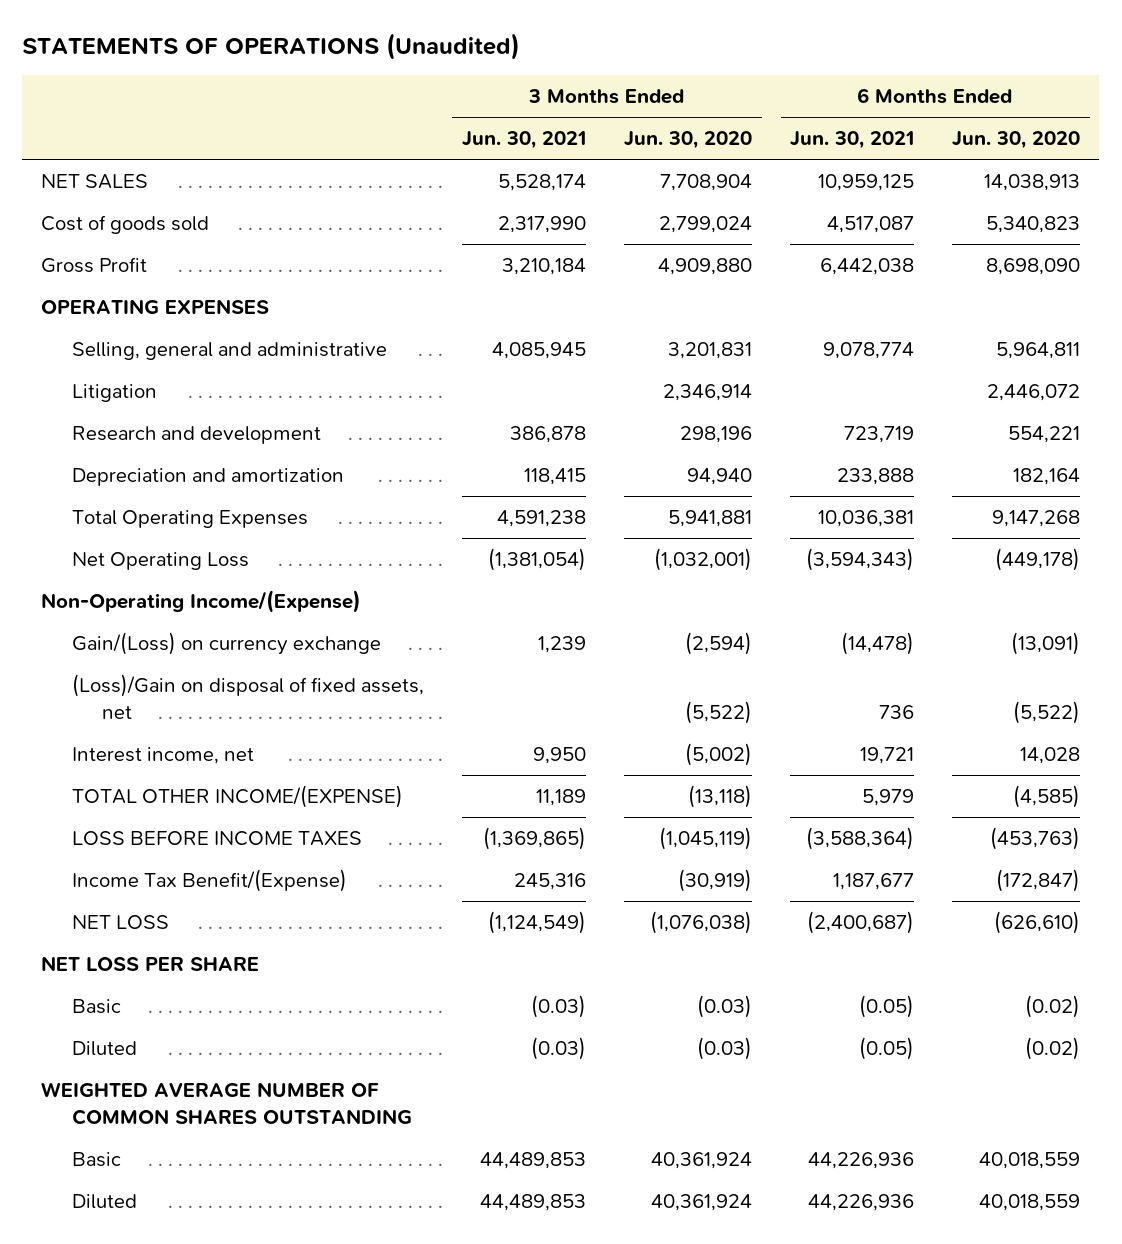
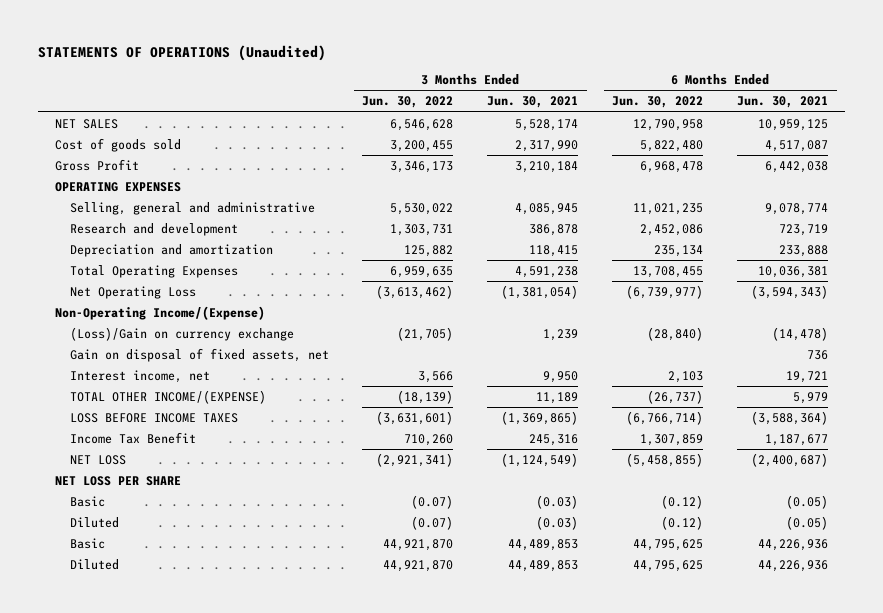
- | 3 Months Ended Jun. 30, 2021 | 3 Months Ended Jun. 30, 2020 | 6 Months Ended Jun. 30, 2021 | 6 Months Ended Jun. 30, 2020
+ | 3 Months Ended Jun. 30, 2022 | 3 Months Ended Jun. 30, 2021 | 6 Months Ended Jun. 30, 2022 | 6 Months Ended Jun. 30, 2021
- Litigation | | 2,346,914 | | 2,446,072
- Gain/(Loss) on currency exchange | 1,239 | (2,594) | (14,478) | (13,091)
- (Loss)/Gain on disposal of fixed assets, net | | (5,522) | 736 | (5,522)
+ (Loss)/Gain on currency exchange | (21,705) | 1,239 | (28,840) | (14,478)
+ Gain on disposal of fixed assets, net | | | | 736
- Income Tax Benefit/(Expense) | 245,316 | (30,919) | 1,187,677 | (172,847)
+ Income Tax Benefit | 710,260 | 245,316 | 1,307,859 | 1,187,677
- WEIGHTED AVERAGE NUMBER OF COMMON SHARES OUTSTANDING

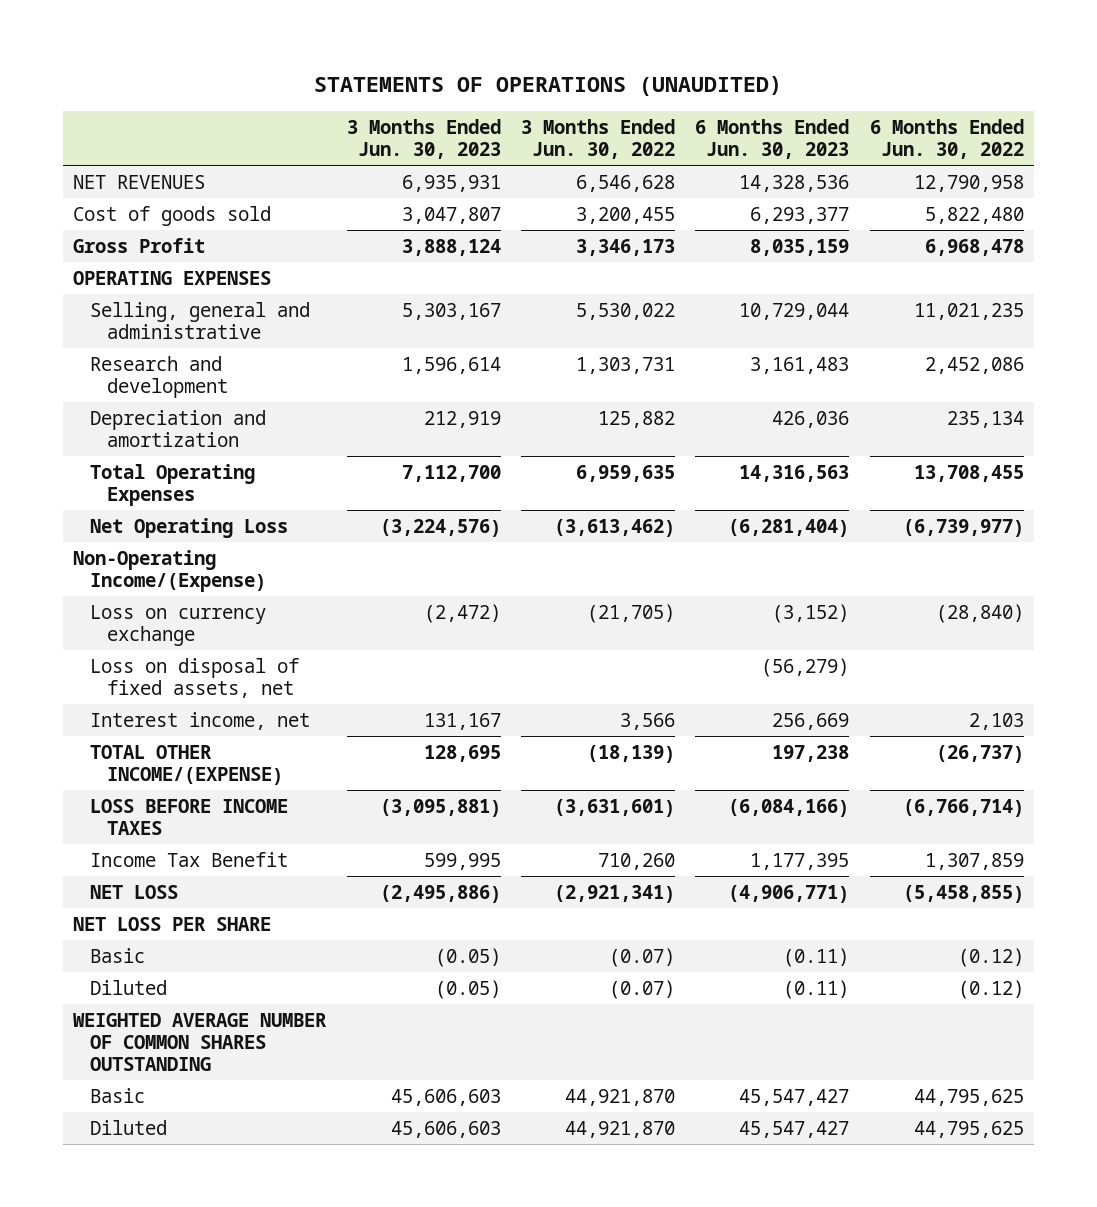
- STATEMENTS OF OPERATIONS (Unaudited)
+ STATEMENTS OF OPERATIONS (UNAUDITED)
- | 3 Months Ended Jun. 30, 2022 | 3 Months Ended Jun. 30, 2021 | 6 Months Ended Jun. 30, 2022 | 6 Months Ended Jun. 30, 2021
+ | 3 Months Ended Jun. 30, 2023 | 3 Months Ended Jun. 30, 2022 | 6 Months Ended Jun. 30, 2023 | 6 Months Ended Jun. 30, 2022
- NET SALES | 6,546,628 | 5,528,174 | 12,790,958 | 10,959,125
+ NET REVENUES | 6,935,931 | 6,546,628 | 14,328,536 | 12,790,958
- (Loss)/Gain on currency exchange | (21,705) | 1,239 | (28,840) | (14,478)
- Gain on disposal of fixed assets, net | | | | 736
+ Loss on currency exchange | (2,472) | (21,705) | (3,152) | (28,840)
+ Loss on disposal of fixed assets, net | | | (56,279) |
+ WEIGHTED AVERAGE NUMBER OF COMMON SHARES OUTSTANDING

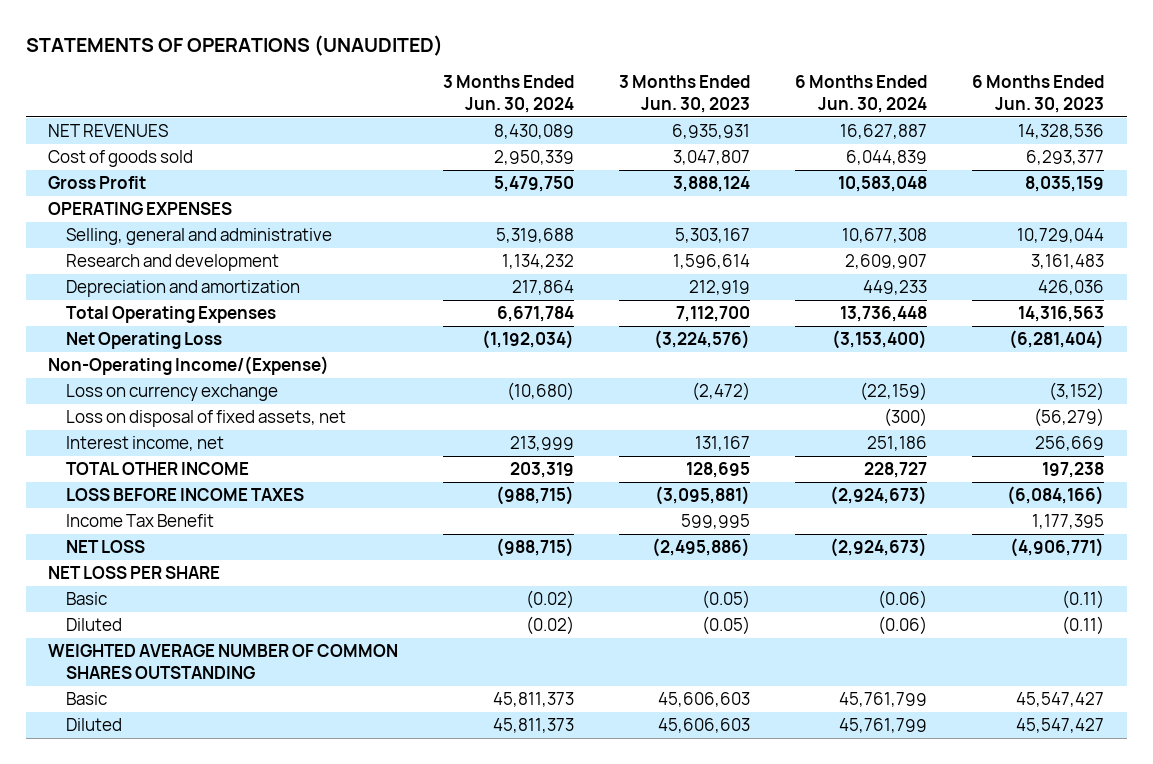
- | 3 Months Ended Jun. 30, 2023 | 3 Months Ended Jun. 30, 2022 | 6 Months Ended Jun. 30, 2023 | 6 Months Ended Jun. 30, 2022
+ | 3 Months Ended Jun. 30, 2024 | 3 Months Ended Jun. 30, 2023 | 6 Months Ended Jun. 30, 2024 | 6 Months Ended Jun. 30, 2023
- TOTAL OTHER INCOME/(EXPENSE) | 128,695 | (18,139) | 197,238 | (26,737)
+ TOTAL OTHER INCOME | 203,319 | 128,695 | 228,727 | 197,238

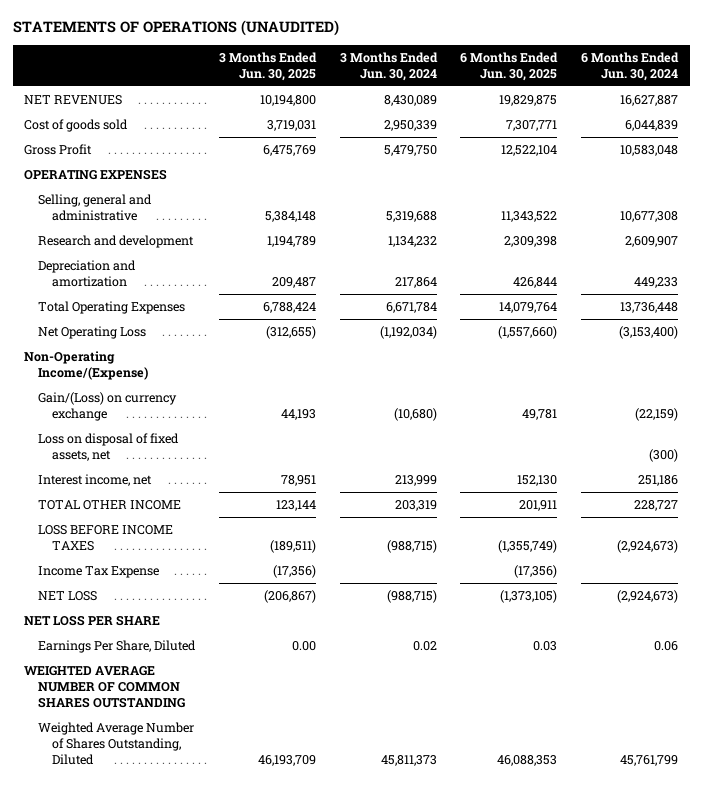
- | 3 Months Ended Jun. 30, 2024 | 3 Months Ended Jun. 30, 2023 | 6 Months Ended Jun. 30, 2024 | 6 Months Ended Jun. 30, 2023
+ | 3 Months Ended Jun. 30, 2025 | 3 Months Ended Jun. 30, 2024 | 6 Months Ended Jun. 30, 2025 | 6 Months Ended Jun. 30, 2024
- Loss on currency exchange | (10,680) | (2,472) | (22,159) | (3,152)
+ Gain/(Loss) on currency exchange | 44,193 | (10,680) | 49,781 | (22,159)
- Income Tax Benefit | | 599,995 | | 1,177,395
+ Income Tax Expense | (17,356) | | (17,356) |
- Basic | (0.02) | (0.05) | (0.06) | (0.11)
- Diluted | (0.02) | (0.05) | (0.06) | (0.11)
+ Earnings Per Share, Diluted | 0.00 | 0.02 | 0.03 | 0.06
- Basic | 45,811,373 | 45,606,603 | 45,761,799 | 45,547,427
- Diluted | 45,811,373 | 45,606,603 | 45,761,799 | 45,547,427
+ Weighted Average Number of Shares Outstanding, Diluted | 46,193,709 | 45,811,373 | 46,088,353 | 45,761,799

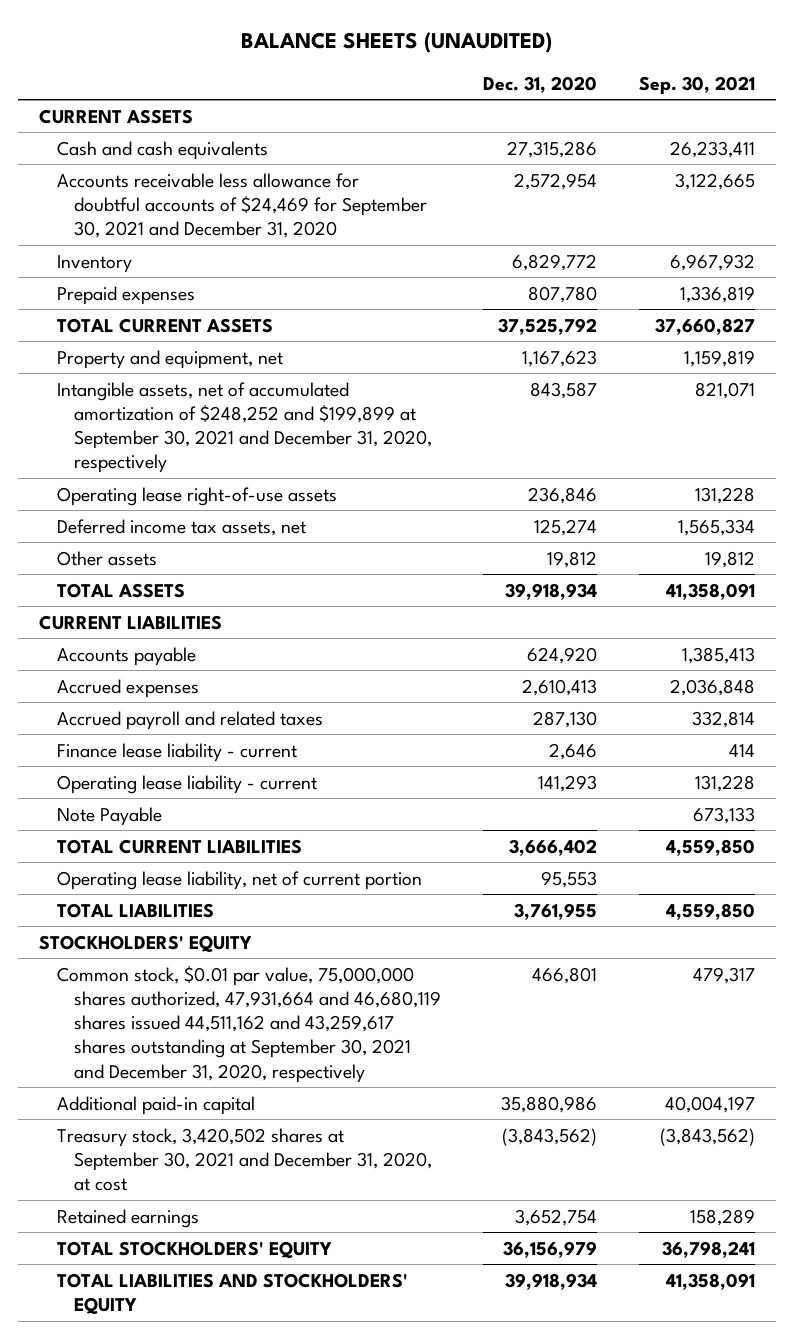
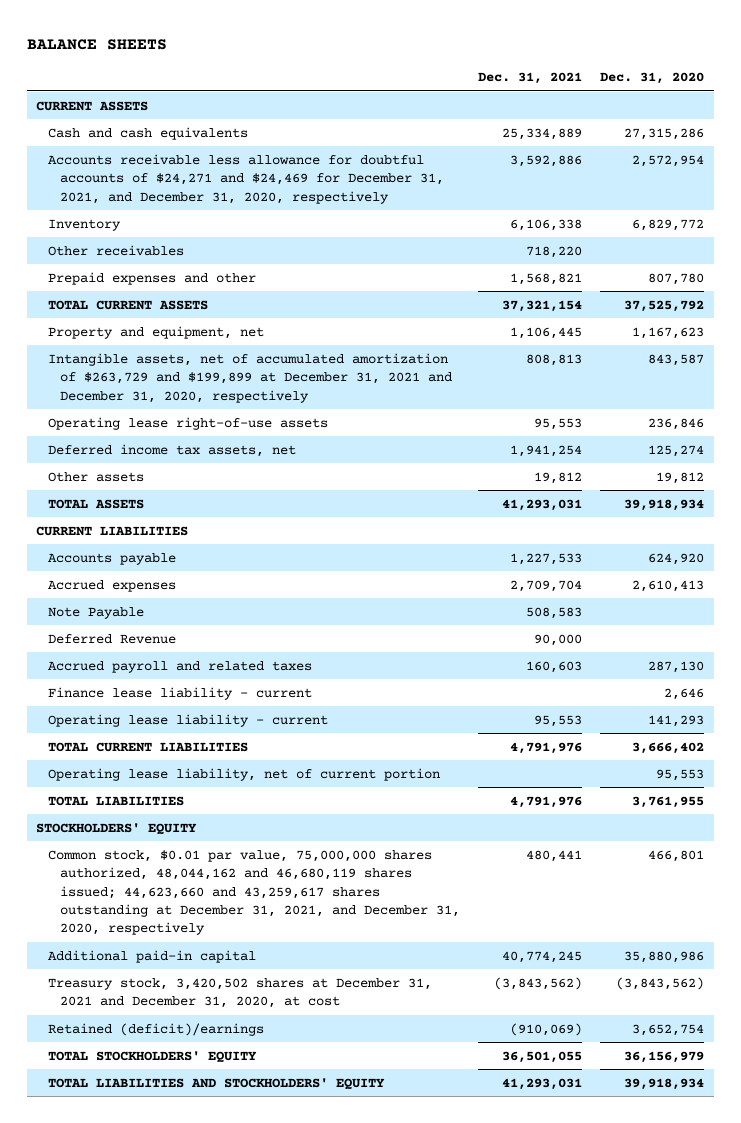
- BALANCE SHEETS (UNAUDITED)
+ BALANCE SHEETS
- | Dec. 31, 2020 | Sep. 30, 2021
+ | Dec. 31, 2021 | Dec. 31, 2020
- Accounts receivable less allowance for doubtful accounts of $24,469 for September 30, 2021 and December 31, 2020 | 2,572,954 | 3,122,665
+ Accounts receivable less allowance for doubtful accounts of $24,271 and $24,469 for December 31, 2021, and December 31, 2020, respectively | 3,592,886 | 2,572,954
- Prepaid expenses | 807,780 | 1,336,819
+ Other receivables | 718,220 |
+ Prepaid expenses and other | 1,568,821 | 807,780
- Intangible assets, net of accumulated amortization of $248,252 and $199,899 at September 30, 2021 and December 31, 2020, respectively | 843,587 | 821,071
+ Intangible assets, net of accumulated amortization of $263,729 and $199,899 at December 31, 2021 and December 31, 2020, respectively | 808,813 | 843,587
moved up: Note Payable | 508,583 |
+ Deferred Revenue | 90,000 |
- Common stock, $0.01 par value, 75,000,000 shares authorized, 47,931,664 and 46,680,119 shares issued 44,511,162 and 43,259,617 shares outstanding at September 30, 2021 and December 31, 2020, respectively | 466,801 | 479,317
+ Common stock, $0.01 par value, 75,000,000 shares authorized, 48,044,162 and 46,680,119 shares issued; 44,623,660 and 43,259,617 shares outstanding at December 31, 2021, and December 31, 2020, respectively | 480,441 | 466,801
- Treasury stock, 3,420,502 shares at September 30, 2021 and December 31, 2020, at cost | (3,843,562) | (3,843,562)
- Retained earnings | 3,652,754 | 158,289
+ Treasury stock, 3,420,502 shares at December 31, 2021 and December 31, 2020, at cost | (3,843,562) | (3,843,562)
+ Retained (deficit)/earnings | (910,069) | 3,652,754

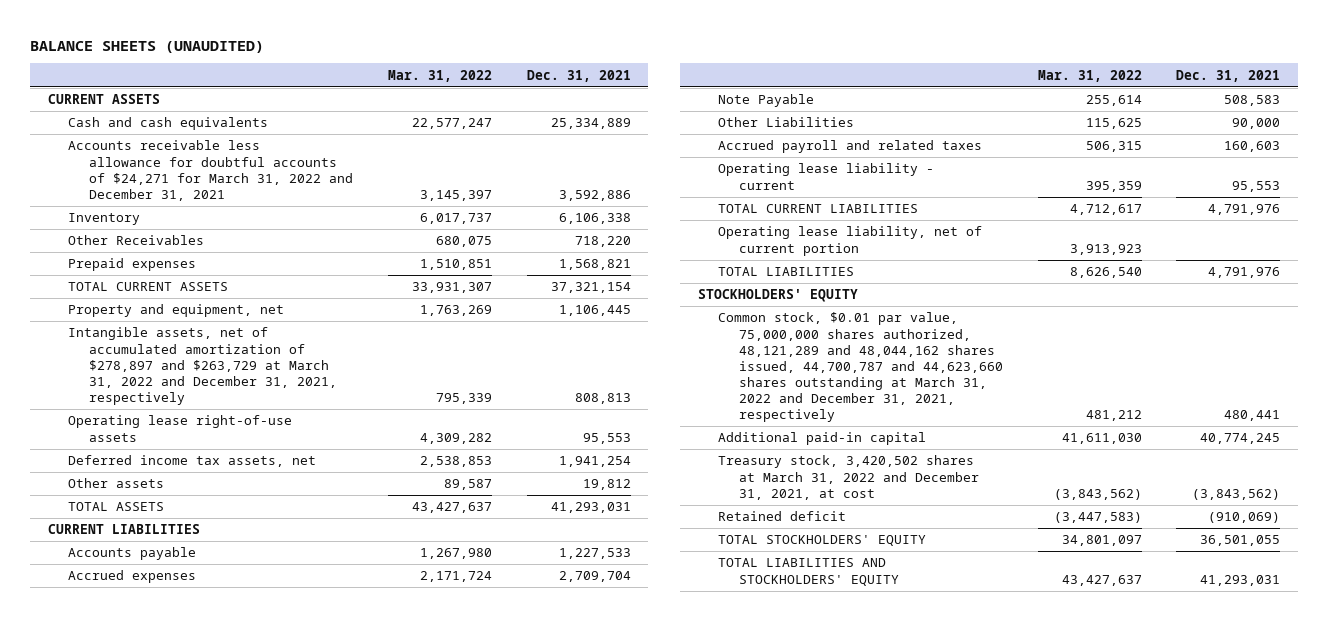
- BALANCE SHEETS
+ BALANCE SHEETS (UNAUDITED)
- | Dec. 31, 2021 | Dec. 31, 2020
+ | Mar. 31, 2022 | Dec. 31, 2021
- Accounts receivable less allowance for doubtful accounts of $24,271 and $24,469 for December 31, 2021, and December 31, 2020, respectively | 3,592,886 | 2,572,954
+ Accounts receivable less allowance for doubtful accounts of $24,271 for March 31, 2022 and December 31, 2021 | 3,145,397 | 3,592,886
- Other receivables | 718,220 |
- Prepaid expenses and other | 1,568,821 | 807,780
+ Other Receivables | 680,075 | 718,220
+ Prepaid expenses | 1,510,851 | 1,568,821
- Intangible assets, net of accumulated amortization of $263,729 and $199,899 at December 31, 2021 and December 31, 2020, respectively | 808,813 | 843,587
+ Intangible assets, net of accumulated amortization of $278,897 and $263,729 at March 31, 2022 and December 31, 2021, respectively | 795,339 | 808,813
- Deferred Revenue | 90,000 |
+ Other Liabilities | 115,625 | 90,000
- Finance lease liability - current | | 2,646
- Common stock, $0.01 par value, 75,000,000 shares authorized, 48,044,162 and 46,680,119 shares issued; 44,623,660 and 43,259,617 shares outstanding at December 31, 2021, and December 31, 2020, respectively | 480,441 | 466,801
+ Common stock, $0.01 par value, 75,000,000 shares authorized, 48,121,289 and 48,044,162 shares issued, 44,700,787 and 44,623,660 shares outstanding at March 31, 2022 and December 31, 2021, respectively | 481,212 | 480,441
- Treasury stock, 3,420,502 shares at December 31, 2021 and December 31, 2020, at cost | (3,843,562) | (3,843,562)
- Retained (deficit)/earnings | (910,069) | 3,652,754
+ Treasury stock, 3,420,502 shares at March 31, 2022 and December 31, 2021, at cost | (3,843,562) | (3,843,562)
+ Retained deficit | (3,447,583) | (910,069)

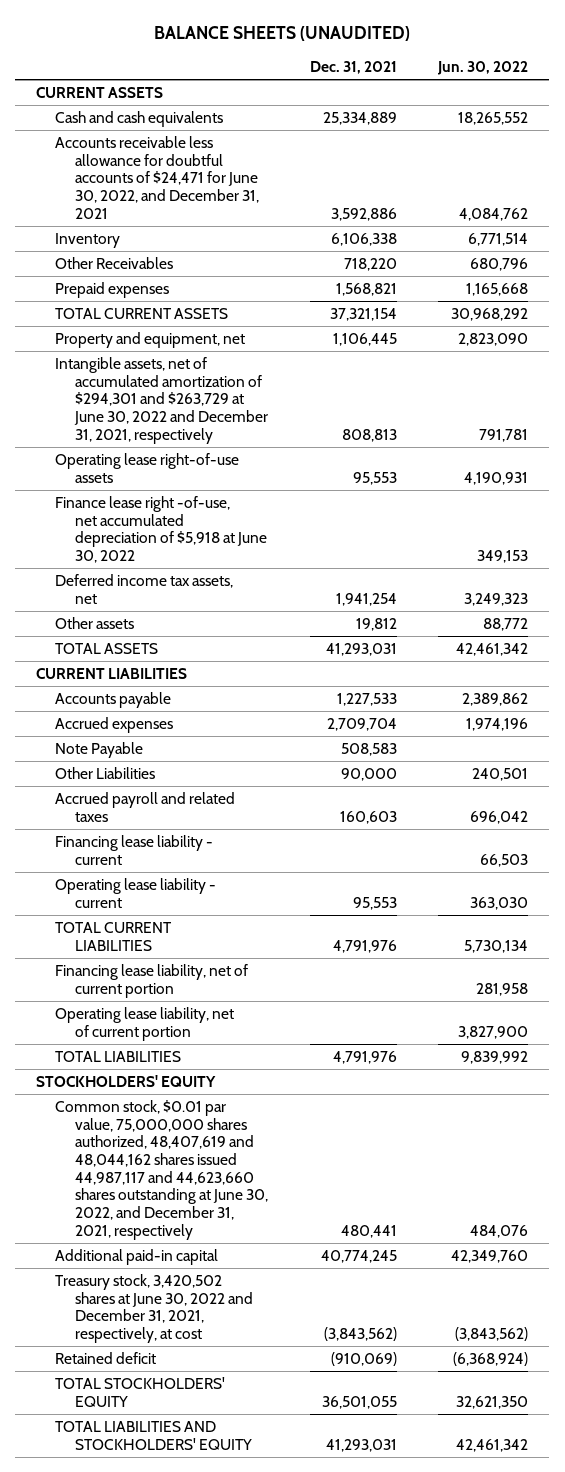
- | Mar. 31, 2022 | Dec. 31, 2021
+ | Dec. 31, 2021 | Jun. 30, 2022
- Accounts receivable less allowance for doubtful accounts of $24,271 for March 31, 2022 and December 31, 2021 | 3,145,397 | 3,592,886
+ Accounts receivable less allowance for doubtful accounts of $24,471 for June 30, 2022, and December 31, 2021 | 3,592,886 | 4,084,762
- Intangible assets, net of accumulated amortization of $278,897 and $263,729 at March 31, 2022 and December 31, 2021, respectively | 795,339 | 808,813
+ Intangible assets, net of accumulated amortization of $294,301 and $263,729 at June 30, 2022 and December 31, 2021, respectively | 808,813 | 791,781
+ Finance lease right -of-use, net accumulated depreciation of $5,918 at June 30, 2022 | | 349,153
+ Financing lease liability - current | | 66,503
+ Financing lease liability, net of current portion | | 281,958
- Common stock, $0.01 par value, 75,000,000 shares authorized, 48,121,289 and 48,044,162 shares issued, 44,700,787 and 44,623,660 shares outstanding at March 31, 2022 and December 31, 2021, respectively | 481,212 | 480,441
+ Common stock, $0.01 par value, 75,000,000 shares authorized, 48,407,619 and 48,044,162 shares issued 44,987,117 and 44,623,660 shares outstanding at June 30, 2022, and December 31, 2021, respectively | 480,441 | 484,076
- Treasury stock, 3,420,502 shares at March 31, 2022 and December 31, 2021, at cost | (3,843,562) | (3,843,562)
+ Treasury stock, 3,420,502 shares at June 30, 2022 and December 31, 2021, respectively, at cost | (3,843,562) | (3,843,562)

